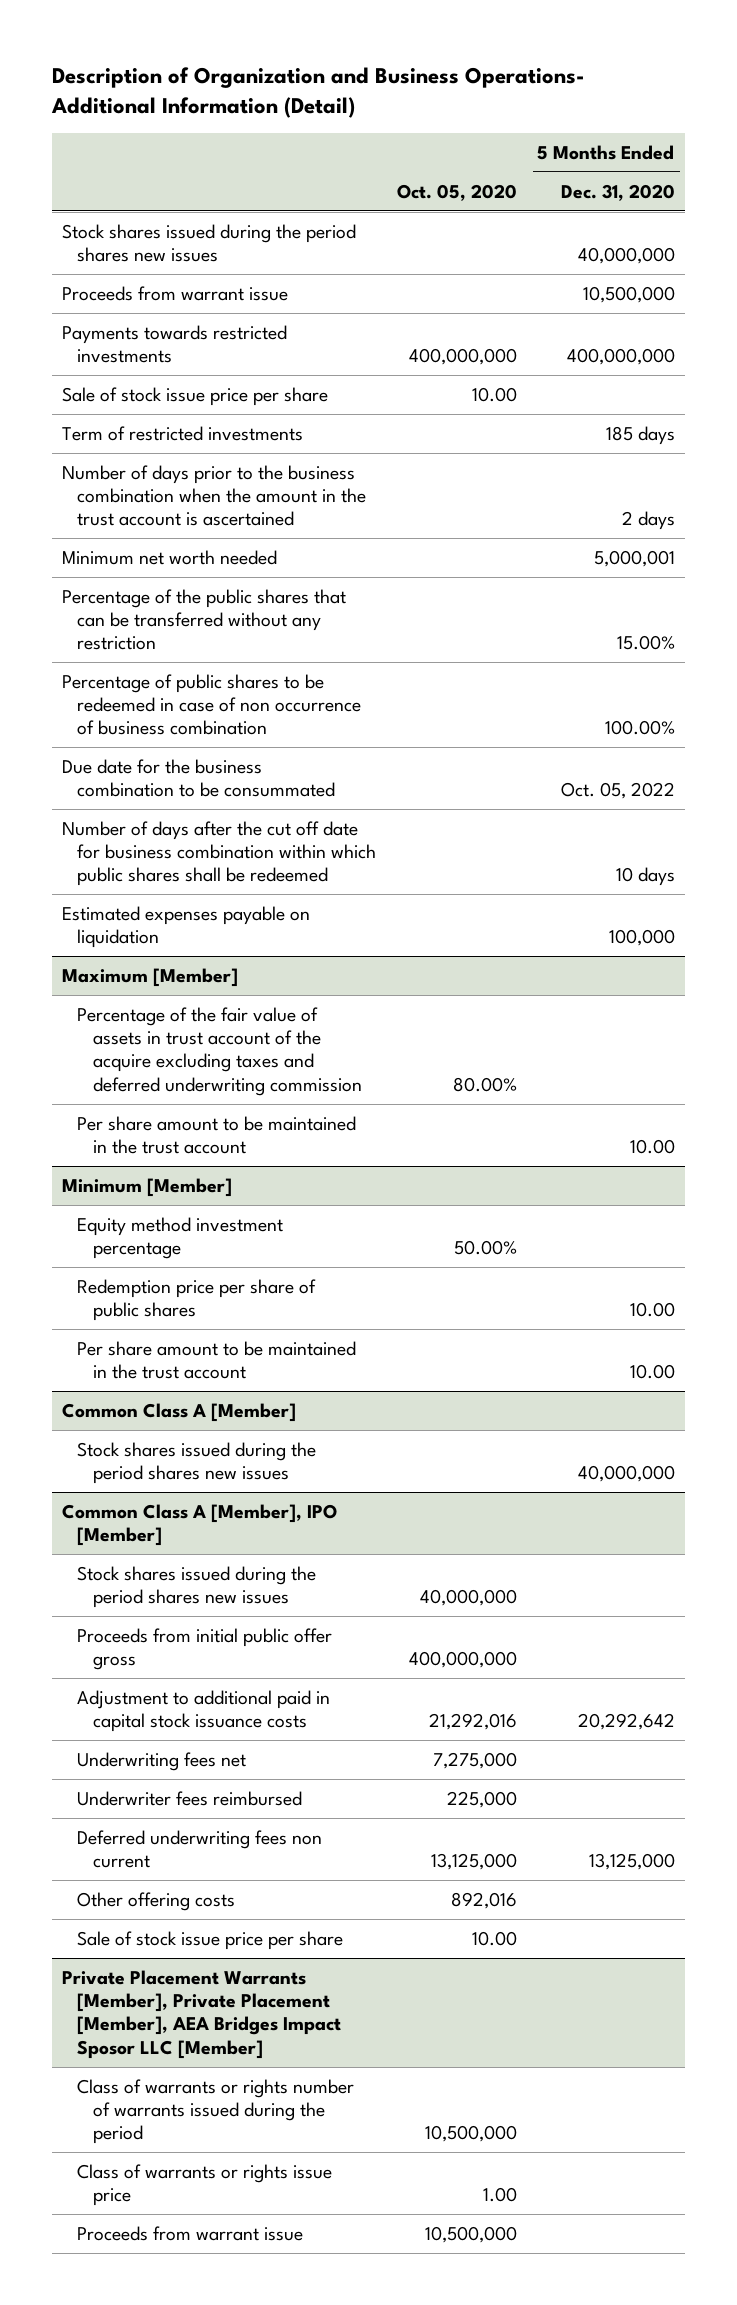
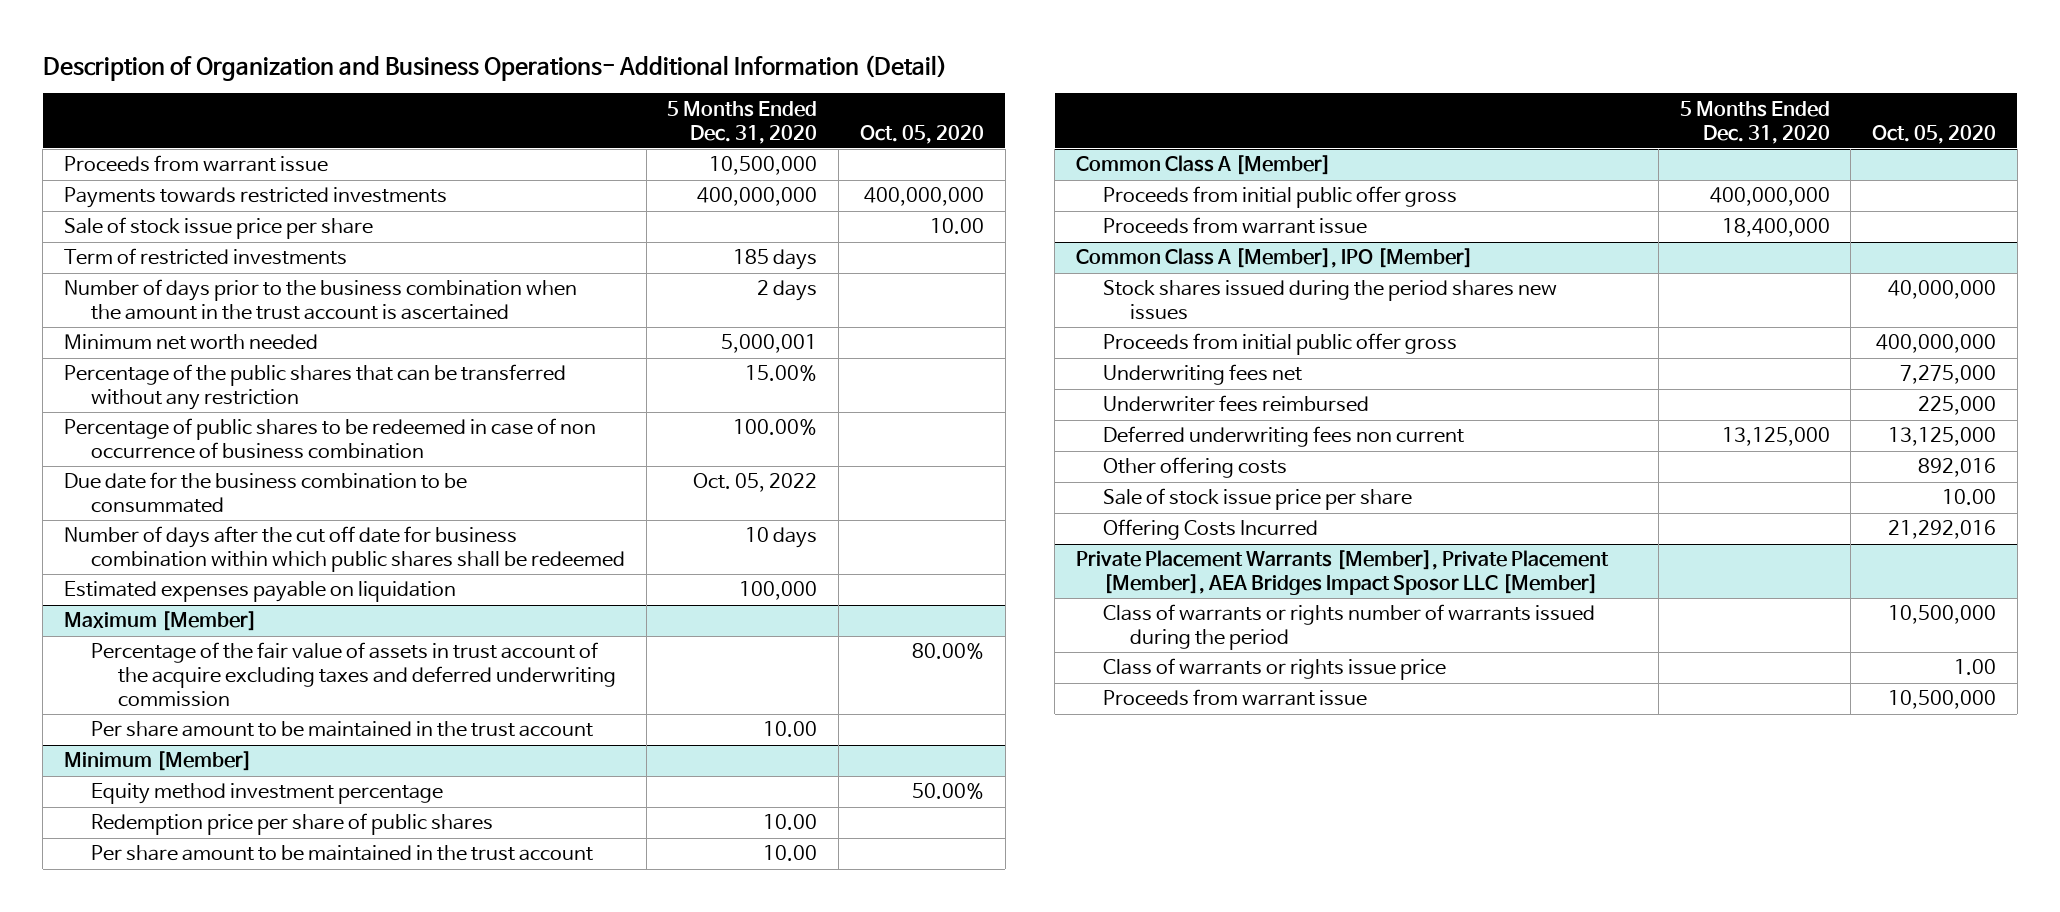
- | Oct. 05, 2020 | 5 Months Ended Dec. 31, 2020
+ | 5 Months Ended Dec. 31, 2020 | Oct. 05, 2020
- Stock shares issued during the period shares new issues | | 40,000,000
@ Common Class A [Member]
- Stock shares issued during the period shares new issues | | 40,000,000
+ Proceeds from initial public offer gross | 400,000,000 |
+ Proceeds from warrant issue | 18,400,000 |
@ Common Class A [Member], IPO [Member]
- Adjustment to additional paid in capital stock issuance costs | 21,292,016 | 20,292,642
+ Offering Costs Incurred | | 21,292,016

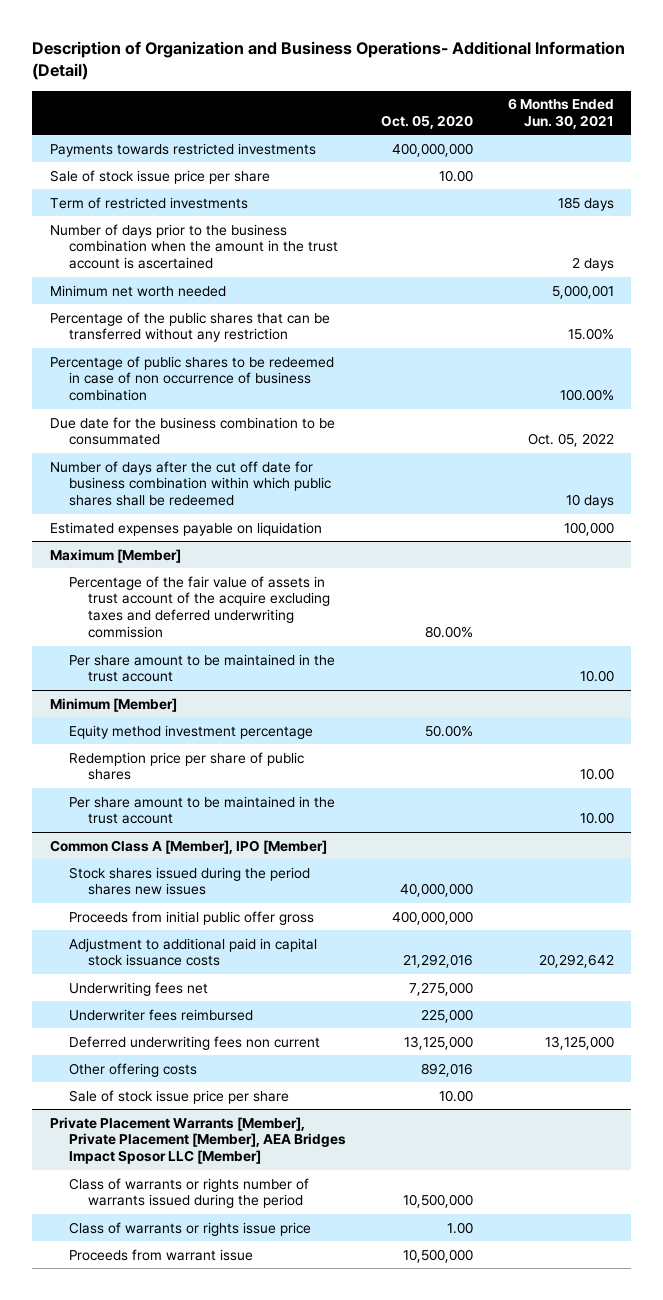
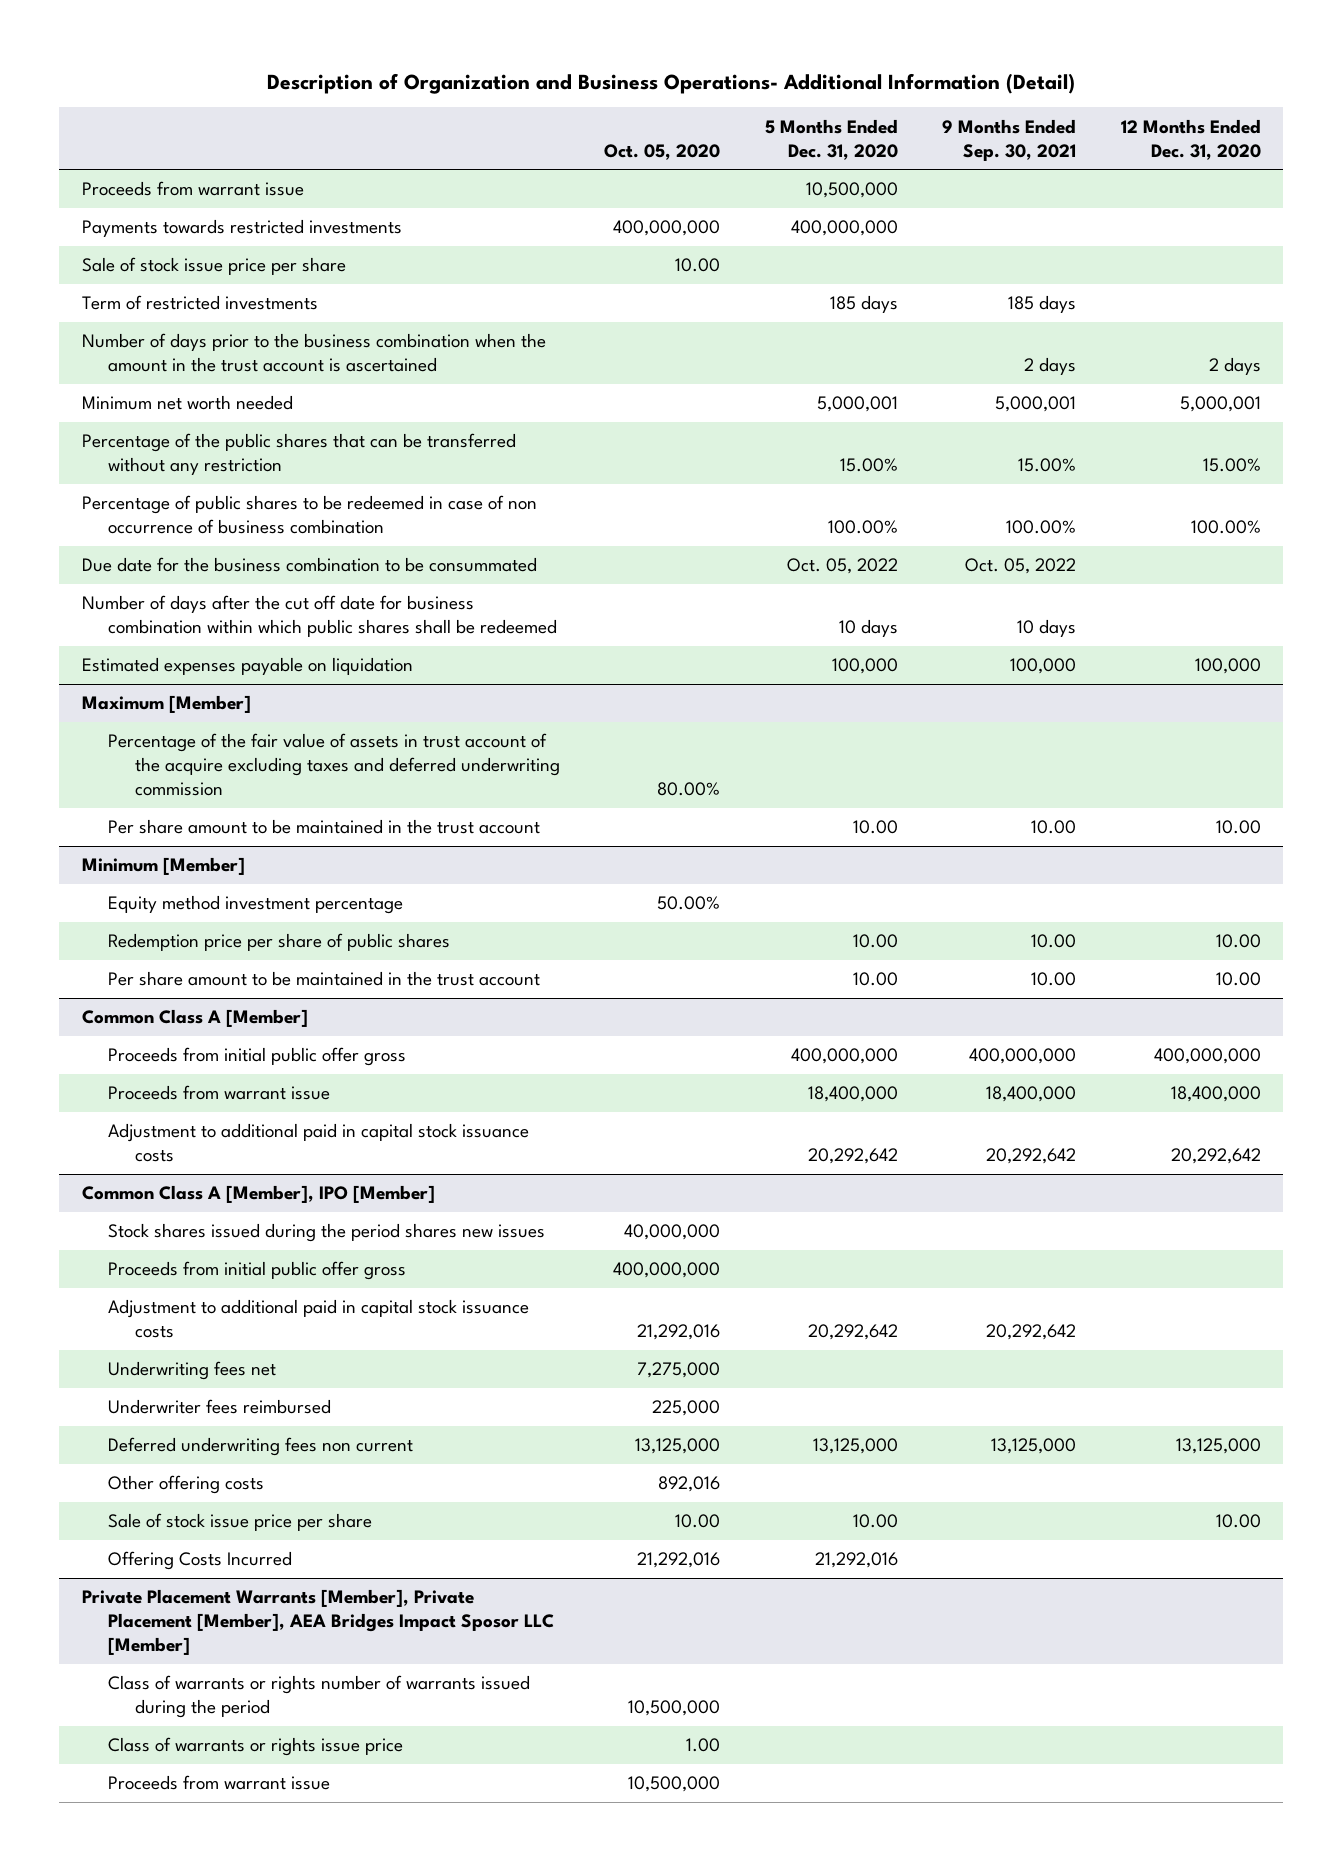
- | Oct. 05, 2020 | 6 Months Ended Jun. 30, 2021
+ | Oct. 05, 2020 | 5 Months Ended Dec. 31, 2020 | 9 Months Ended Sep. 30, 2021 | 12 Months Ended Dec. 31, 2020
+ Proceeds from warrant issue | | 10,500,000 | |
+ Common Class A [Member]
+ Proceeds from initial public offer gross | | 400,000,000 | 400,000,000 | 400,000,000
+ Proceeds from warrant issue | | 18,400,000 | 18,400,000 | 18,400,000
+ Adjustment to additional paid in capital stock issuance costs | | 20,292,642 | 20,292,642 | 20,292,642
@ Common Class A [Member], IPO [Member]
+ Offering Costs Incurred | 21,292,016 | 21,292,016 | |

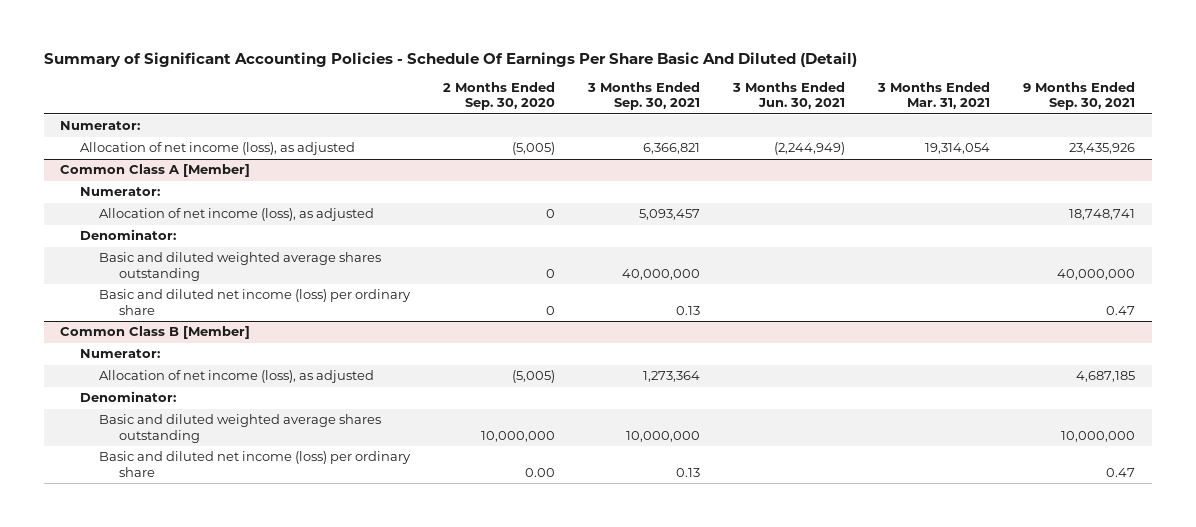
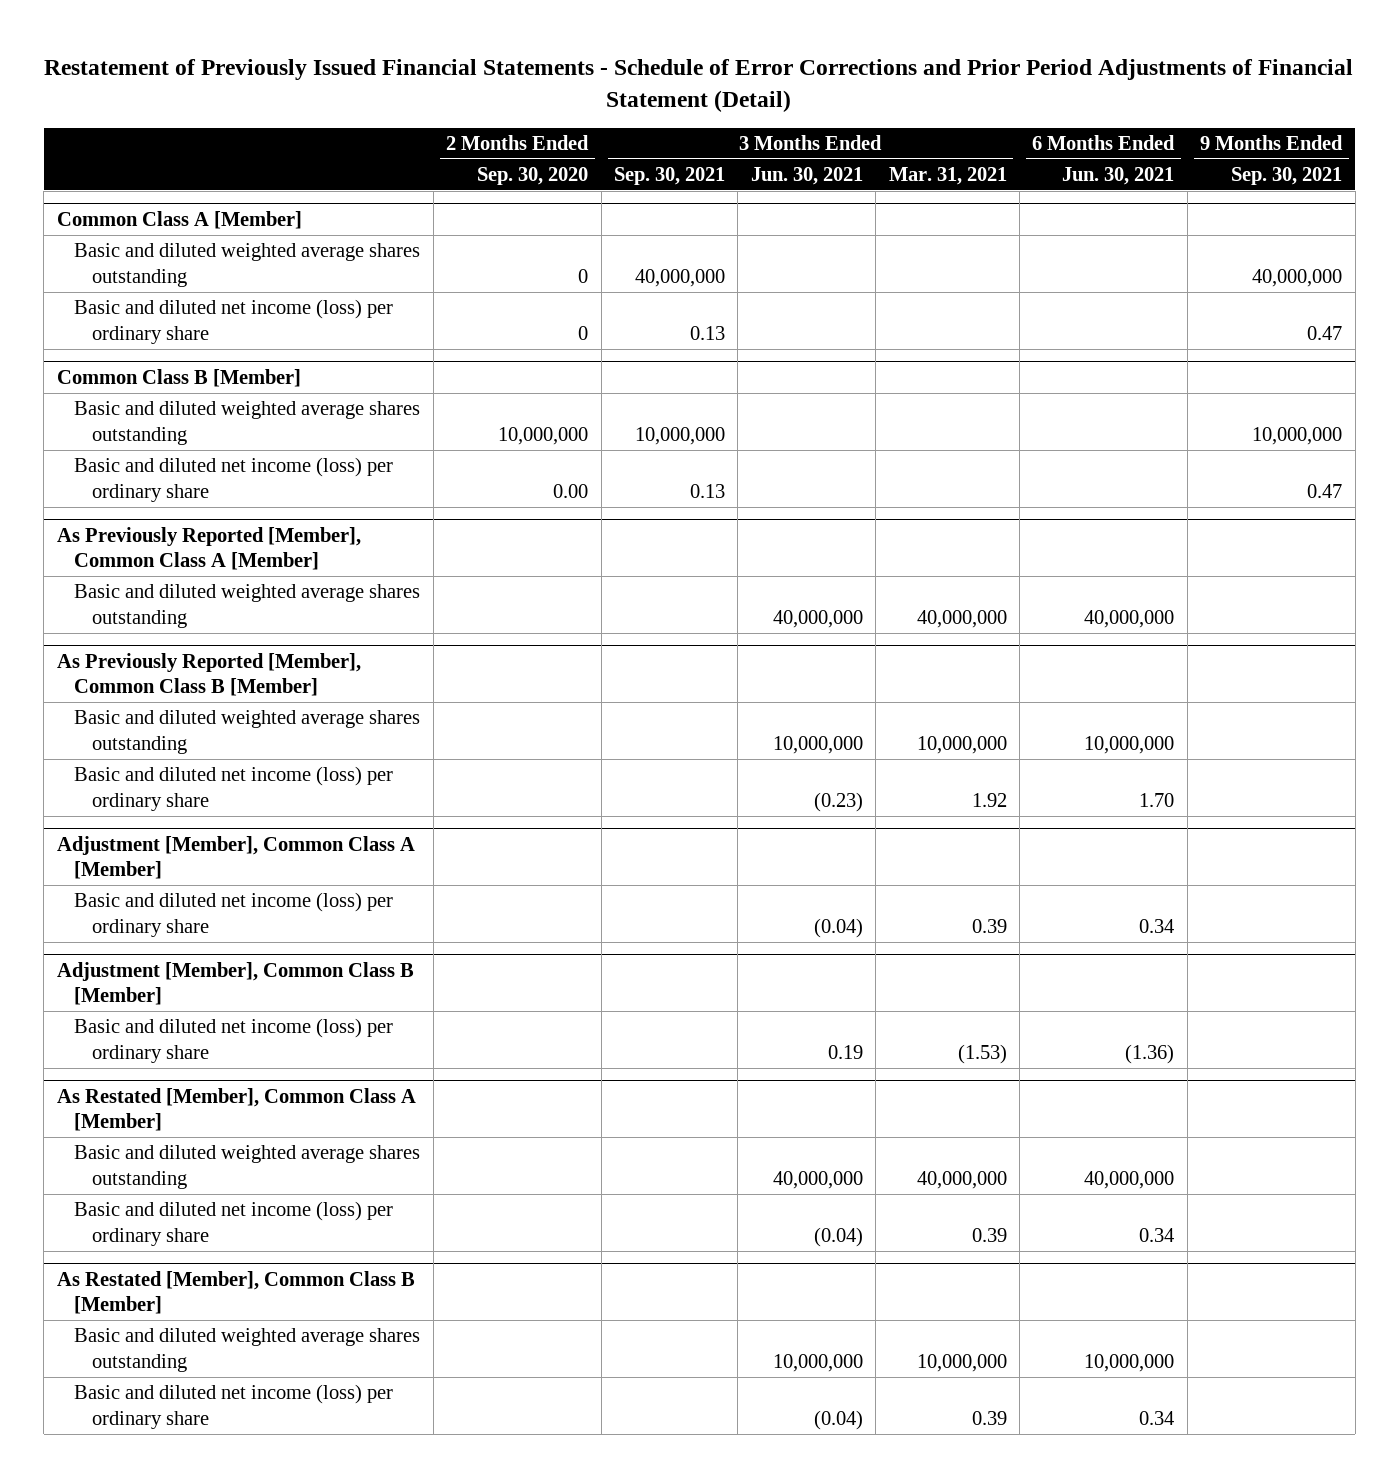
- Summary of Significant Accounting Policies - Schedule Of Earnings Per Share Basic And Diluted (Detail)
+ Restatement of Previously Issued Financial Statements - Schedule of Error Corrections and Prior Period Adjustments of Financial Statement (Detail)
- | 2 Months Ended Sep. 30, 2020 | 3 Months Ended Sep. 30, 2021 | 3 Months Ended Jun. 30, 2021 | 3 Months Ended Mar. 31, 2021 | 9 Months Ended Sep. 30, 2021
+ | 2 Months Ended Sep. 30, 2020 | 3 Months Ended Sep. 30, 2021 | 3 Months Ended Jun. 30, 2021 | 3 Months Ended Mar. 31, 2021 | 6 Months Ended Jun. 30, 2021 | 9 Months Ended Sep. 30, 2021
- Numerator:
- Allocation of net income (loss), as adjusted | (5,005) | 6,366,821 | (2,244,949) | 19,314,054 | 23,435,926
@ Common Class A [Member]
- Numerator:
- Allocation of net income (loss), as adjusted | 0 | 5,093,457 | | | 18,748,741
- Denominator:
@ Common Class B [Member]
- Numerator:
- Allocation of net income (loss), as adjusted | (5,005) | 1,273,364 | | | 4,687,185
- Denominator:
+ As Previously Reported [Member], Common Class A [Member]
+ Basic and diluted weighted average shares outstanding | | | 40,000,000 | 40,000,000 | 40,000,000 |
+ As Previously Reported [Member], Common Class B [Member]
+ Basic and diluted weighted average shares outstanding | | | 10,000,000 | 10,000,000 | 10,000,000 |
+ Basic and diluted net income (loss) per ordinary share | | | (0.23) | 1.92 | 1.70 |
+ Adjustment [Member], Common Class A [Member]
+ Basic and diluted net income (loss) per ordinary share | | | (0.04) | 0.39 | 0.34 |
+ Adjustment [Member], Common Class B [Member]
+ Basic and diluted net income (loss) per ordinary share | | | 0.19 | (1.53) | (1.36) |
+ As Restated [Member], Common Class A [Member]
+ Basic and diluted weighted average shares outstanding | | | 40,000,000 | 40,000,000 | 40,000,000 |
+ Basic and diluted net income (loss) per ordinary share | | | (0.04) | 0.39 | 0.34 |
+ As Restated [Member], Common Class B [Member]
+ Basic and diluted weighted average shares outstanding | | | 10,000,000 | 10,000,000 | 10,000,000 |
+ Basic and diluted net income (loss) per ordinary share | | | (0.04) | 0.39 | 0.34 |

